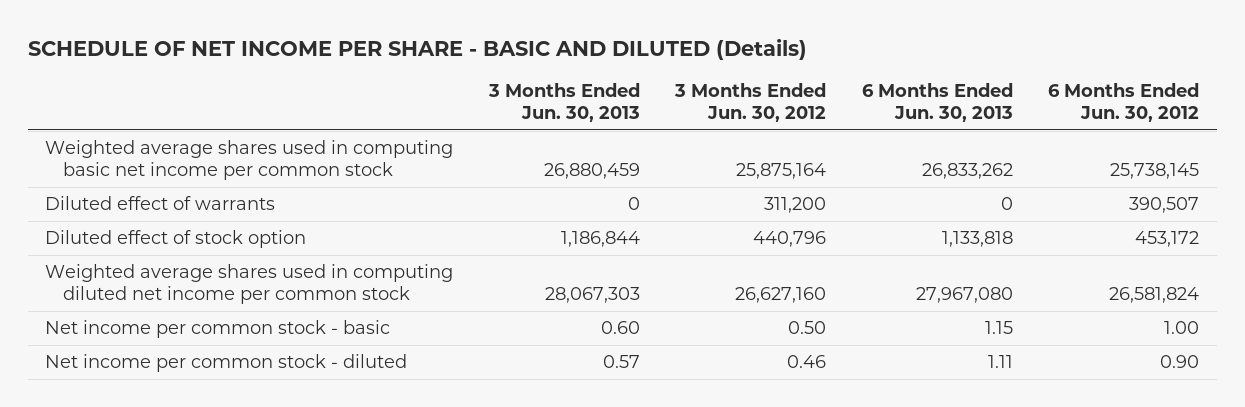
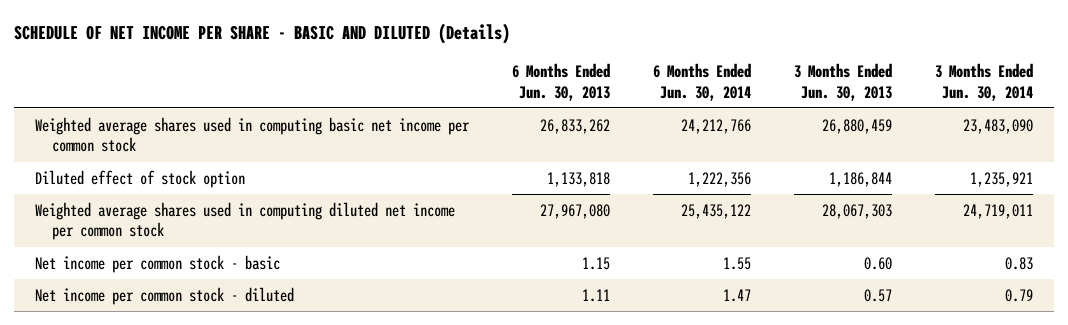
- | 3 Months Ended Jun. 30, 2013 | 3 Months Ended Jun. 30, 2012 | 6 Months Ended Jun. 30, 2013 | 6 Months Ended Jun. 30, 2012
+ | 6 Months Ended Jun. 30, 2013 | 6 Months Ended Jun. 30, 2014 | 3 Months Ended Jun. 30, 2013 | 3 Months Ended Jun. 30, 2014
- Diluted effect of warrants | 0 | 311,200 | 0 | 390,507

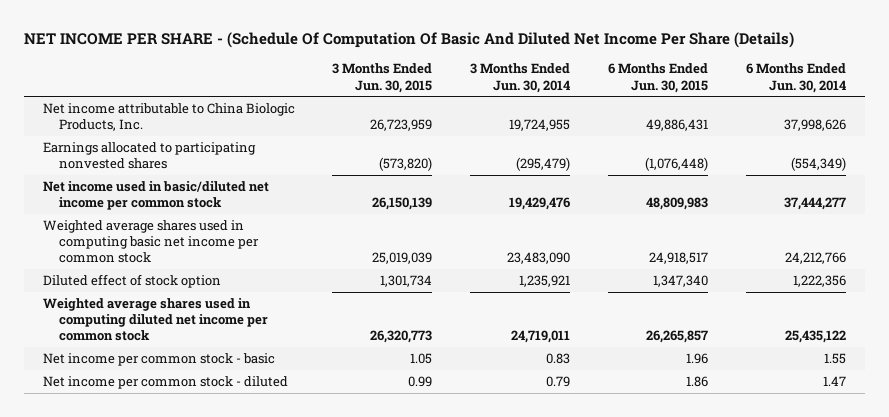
- SCHEDULE OF NET INCOME PER SHARE - BASIC AND DILUTED (Details)
+ NET INCOME PER SHARE - (Schedule Of Computation Of Basic And Diluted Net Income Per Share (Details)
- | 6 Months Ended Jun. 30, 2013 | 6 Months Ended Jun. 30, 2014 | 3 Months Ended Jun. 30, 2013 | 3 Months Ended Jun. 30, 2014
+ | 3 Months Ended Jun. 30, 2015 | 3 Months Ended Jun. 30, 2014 | 6 Months Ended Jun. 30, 2015 | 6 Months Ended Jun. 30, 2014
+ Net income attributable to China Biologic Products, Inc. | 26,723,959 | 19,724,955 | 49,886,431 | 37,998,626
+ Earnings allocated to participating nonvested shares | (573,820) | (295,479) | (1,076,448) | (554,349)
+ Net income used in basic/diluted net income per common stock | 26,150,139 | 19,429,476 | 48,809,983 | 37,444,277

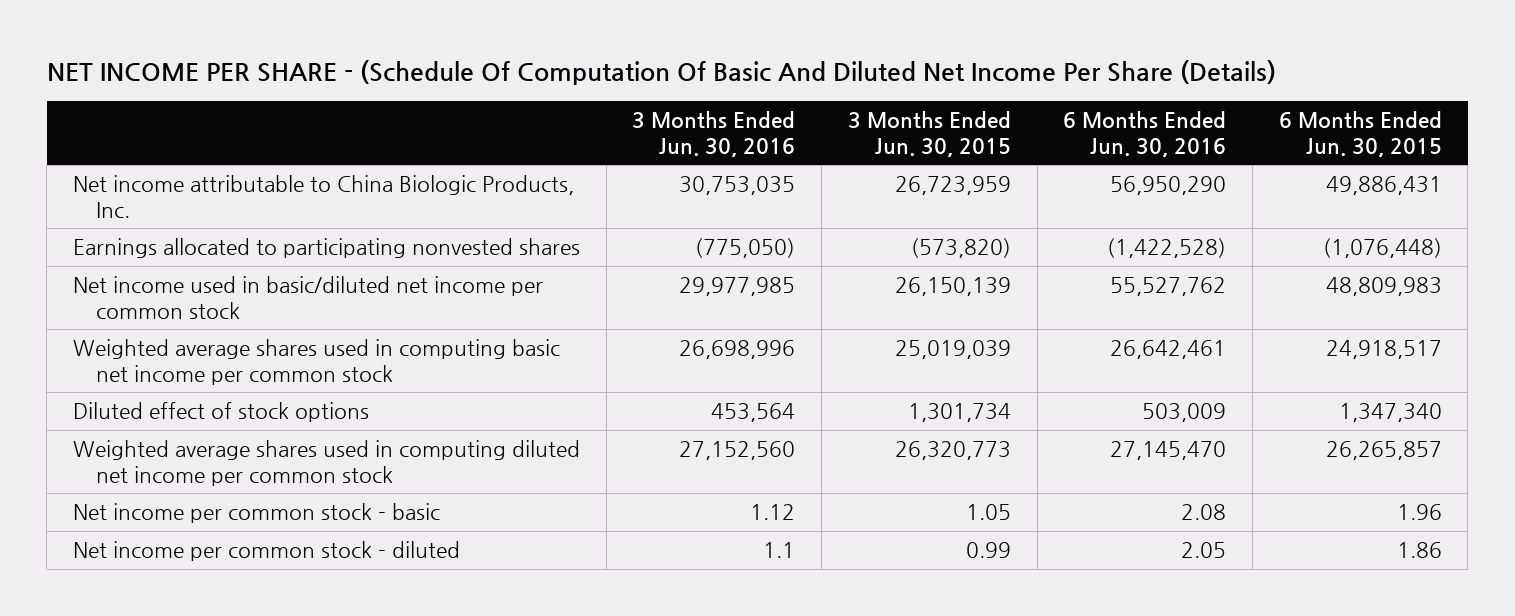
- | 3 Months Ended Jun. 30, 2015 | 3 Months Ended Jun. 30, 2014 | 6 Months Ended Jun. 30, 2015 | 6 Months Ended Jun. 30, 2014
+ | 3 Months Ended Jun. 30, 2016 | 3 Months Ended Jun. 30, 2015 | 6 Months Ended Jun. 30, 2016 | 6 Months Ended Jun. 30, 2015
- Diluted effect of stock option | 1,301,734 | 1,235,921 | 1,347,340 | 1,222,356
+ Diluted effect of stock options | 453,564 | 1,301,734 | 503,009 | 1,347,340

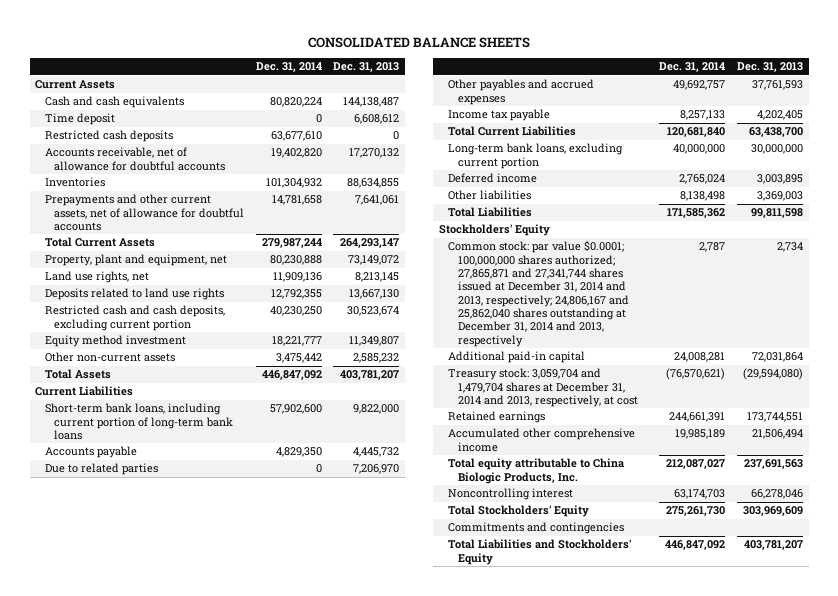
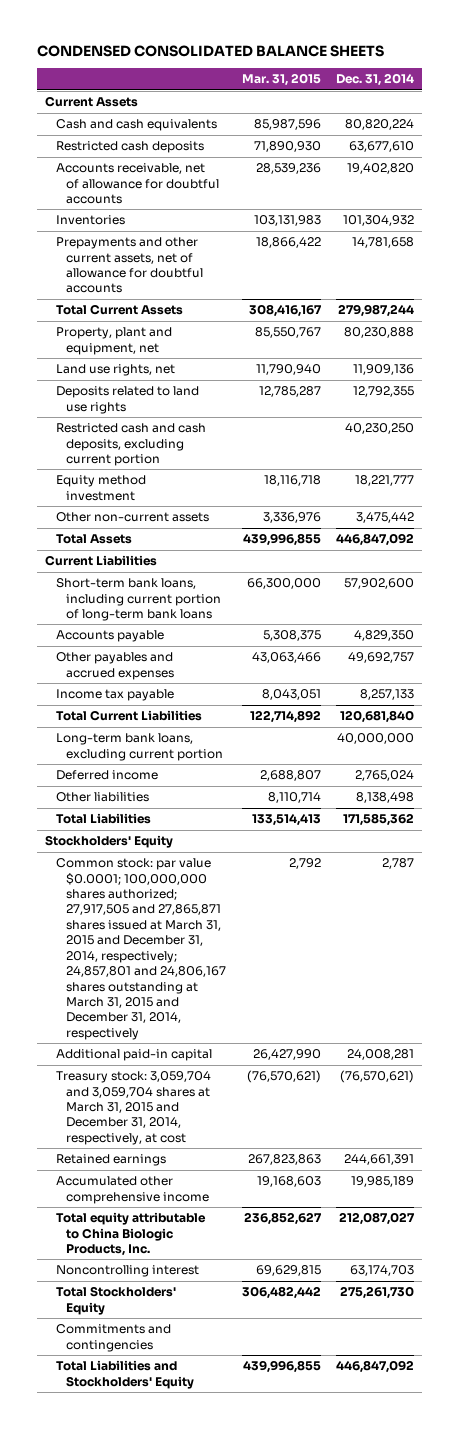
- CONSOLIDATED BALANCE SHEETS
+ CONDENSED CONSOLIDATED BALANCE SHEETS
- | Dec. 31, 2014 | Dec. 31, 2013
+ | Mar. 31, 2015 | Dec. 31, 2014
- Time deposit | 0 | 6,608,612
- Due to related parties | 0 | 7,206,970
- Common stock: par value $0.0001; 100,000,000 shares authorized; 27,865,871 and 27,341,744 shares issued at December 31, 2014 and 2013, respectively; 24,806,167 and 25,862,040 shares outstanding at December 31, 2014 and 2013, respectively | 2,787 | 2,734
+ Common stock: par value $0.0001; 100,000,000 shares authorized; 27,917,505 and 27,865,871 shares issued at March 31, 2015 and December 31, 2014, respectively; 24,857,801 and 24,806,167 shares outstanding at March 31, 2015 and December 31, 2014, respectively | 2,792 | 2,787
- Treasury stock: 3,059,704 and 1,479,704 shares at December 31, 2014 and 2013, respectively, at cost | (76,570,621) | (29,594,080)
+ Treasury stock: 3,059,704 and 3,059,704 shares at March 31, 2015 and December 31, 2014, respectively, at cost | (76,570,621) | (76,570,621)

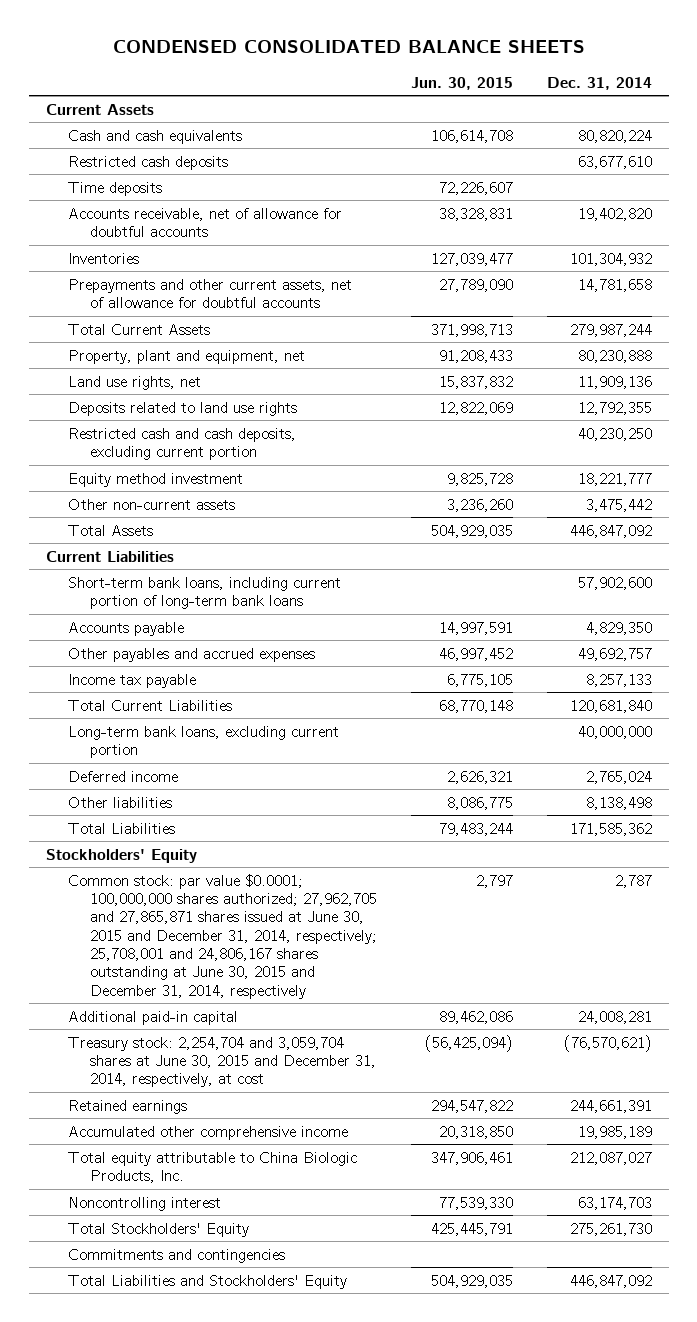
- | Mar. 31, 2015 | Dec. 31, 2014
+ | Jun. 30, 2015 | Dec. 31, 2014
+ Time deposits | 72,226,607 |
- Common stock: par value $0.0001; 100,000,000 shares authorized; 27,917,505 and 27,865,871 shares issued at March 31, 2015 and December 31, 2014, respectively; 24,857,801 and 24,806,167 shares outstanding at March 31, 2015 and December 31, 2014, respectively | 2,792 | 2,787
+ Common stock: par value $0.0001; 100,000,000 shares authorized; 27,962,705 and 27,865,871 shares issued at June 30, 2015 and December 31, 2014, respectively; 25,708,001 and 24,806,167 shares outstanding at June 30, 2015 and December 31, 2014, respectively | 2,797 | 2,787
- Treasury stock: 3,059,704 and 3,059,704 shares at March 31, 2015 and December 31, 2014, respectively, at cost | (76,570,621) | (76,570,621)
+ Treasury stock: 2,254,704 and 3,059,704 shares at June 30, 2015 and December 31, 2014, respectively, at cost | (56,425,094) | (76,570,621)

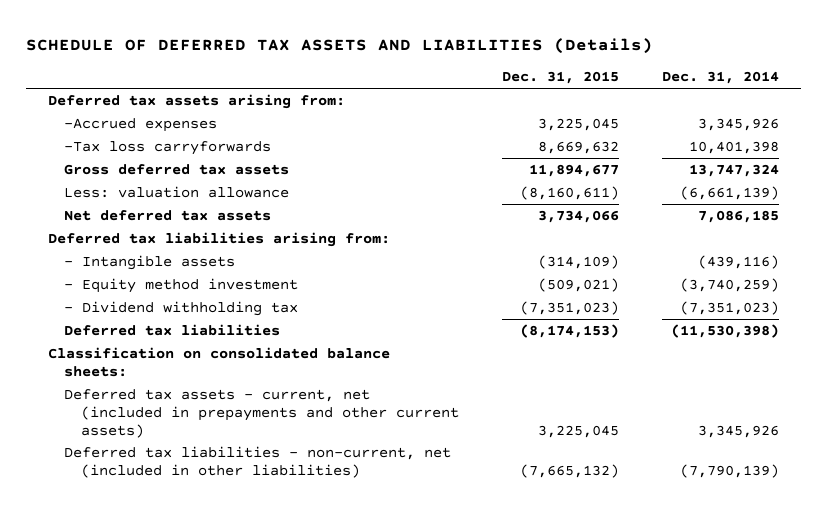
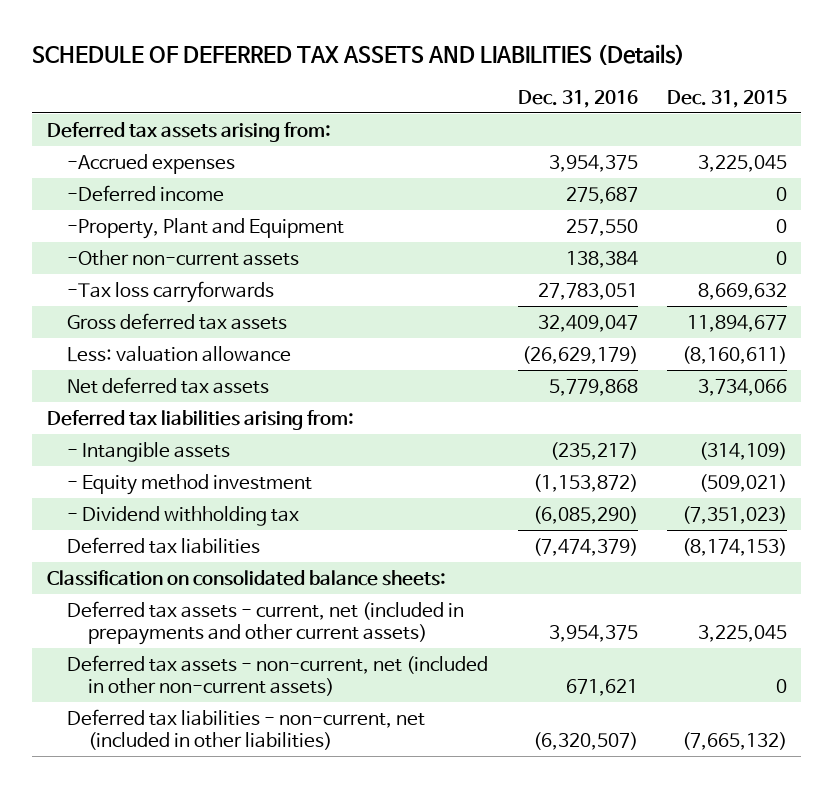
- | Dec. 31, 2015 | Dec. 31, 2014
+ | Dec. 31, 2016 | Dec. 31, 2015
+ -Deferred income | 275,687 | 0
+ -Property, Plant and Equipment | 257,550 | 0
+ -Other non-current assets | 138,384 | 0
+ Deferred tax assets - non-current, net (included in other non-current assets) | 671,621 | 0

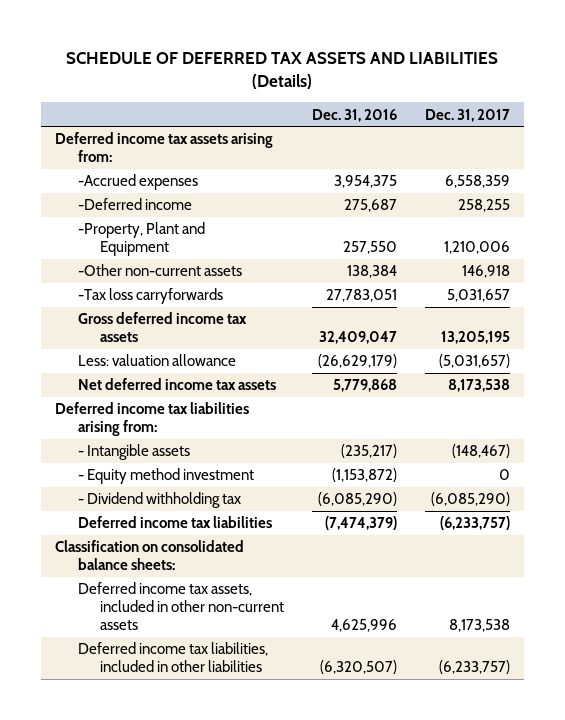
- | Dec. 31, 2016 | Dec. 31, 2015
+ | Dec. 31, 2016 | Dec. 31, 2017
- Deferred tax assets arising from:
+ Deferred income tax assets arising from:
- Gross deferred tax assets | 32,409,047 | 11,894,677
+ Gross deferred income tax assets | 32,409,047 | 13,205,195
- Net deferred tax assets | 5,779,868 | 3,734,066
- Deferred tax liabilities arising from:
+ Net deferred income tax assets | 5,779,868 | 8,173,538
+ Deferred income tax liabilities arising from:
- Deferred tax liabilities | (7,474,379) | (8,174,153)
+ Deferred income tax liabilities | (7,474,379) | (6,233,757)
- Deferred tax assets - current, net (included in prepayments and other current assets) | 3,954,375 | 3,225,045
- Deferred tax assets - non-current, net (included in other non-current assets) | 671,621 | 0
- Deferred tax liabilities - non-current, net (included in other liabilities) | (6,320,507) | (7,665,132)
+ Deferred income tax assets, included in other non-current assets | 4,625,996 | 8,173,538
+ Deferred income tax liabilities, included in other liabilities | (6,320,507) | (6,233,757)

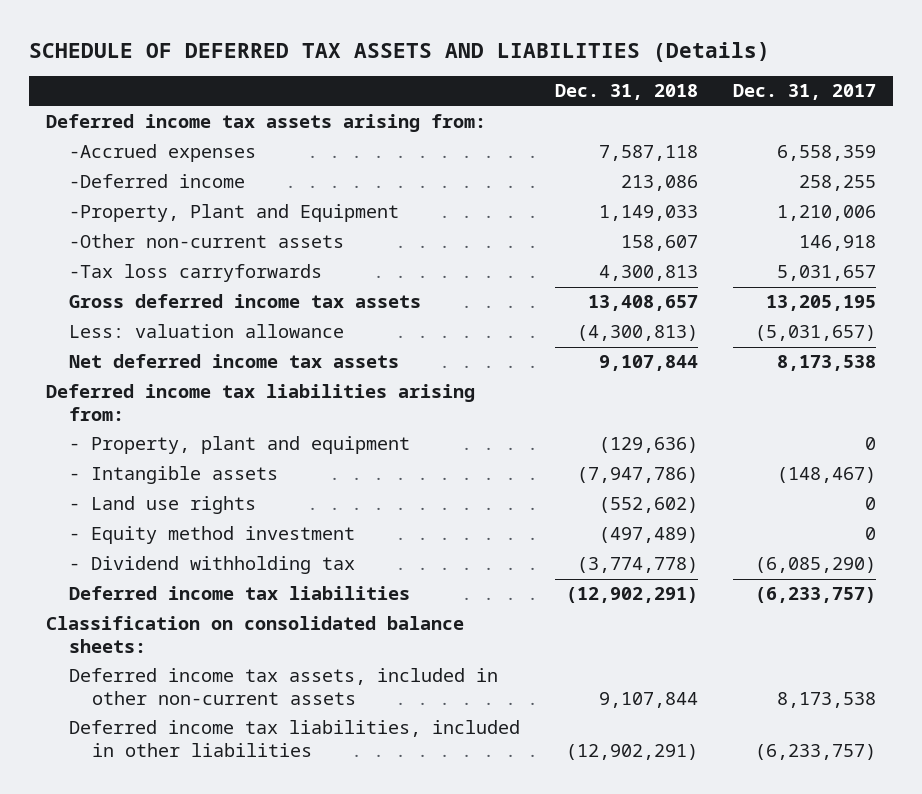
- | Dec. 31, 2016 | Dec. 31, 2017
+ | Dec. 31, 2018 | Dec. 31, 2017
+ - Property, plant and equipment | (129,636) | 0
+ - Land use rights | (552,602) | 0

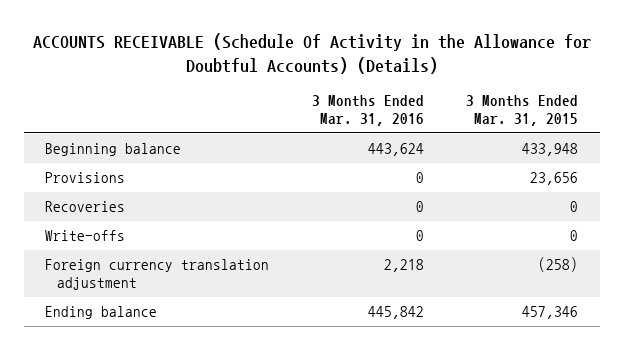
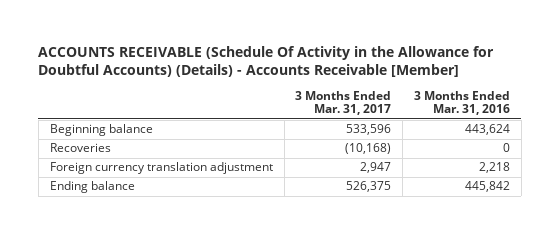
- ACCOUNTS RECEIVABLE (Schedule Of Activity in the Allowance for Doubtful Accounts) (Details)
+ ACCOUNTS RECEIVABLE (Schedule Of Activity in the Allowance for Doubtful Accounts) (Details) - Accounts Receivable [Member]
- | 3 Months Ended Mar. 31, 2016 | 3 Months Ended Mar. 31, 2015
+ | 3 Months Ended Mar. 31, 2017 | 3 Months Ended Mar. 31, 2016
- Provisions | 0 | 23,656
- Write-offs | 0 | 0

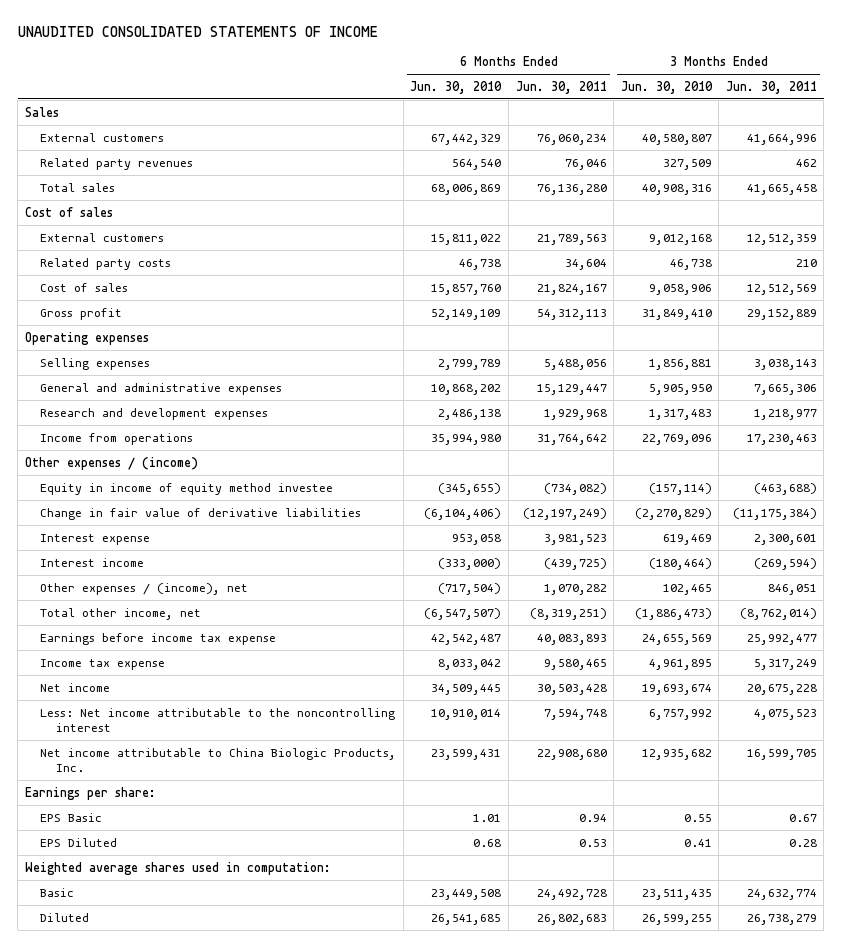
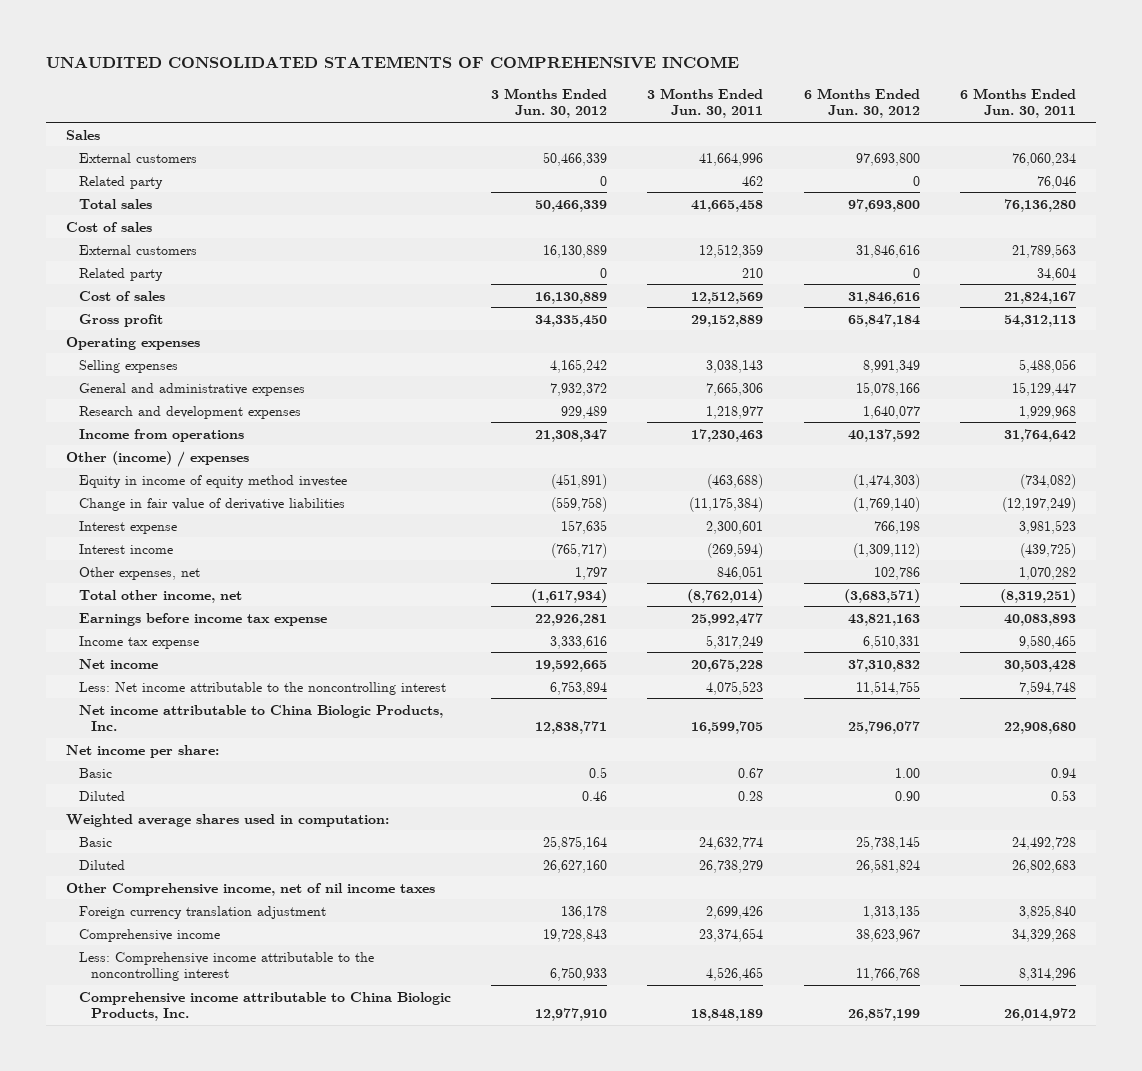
- UNAUDITED CONSOLIDATED STATEMENTS OF INCOME
+ UNAUDITED CONSOLIDATED STATEMENTS OF COMPREHENSIVE INCOME
- | 6 Months Ended Jun. 30, 2010 | 6 Months Ended Jun. 30, 2011 | 3 Months Ended Jun. 30, 2010 | 3 Months Ended Jun. 30, 2011
+ | 3 Months Ended Jun. 30, 2012 | 3 Months Ended Jun. 30, 2011 | 6 Months Ended Jun. 30, 2012 | 6 Months Ended Jun. 30, 2011
- Related party revenues | 564,540 | 76,046 | 327,509 | 462
+ Related party | 0 | 462 | 0 | 76,046
- Related party costs | 46,738 | 34,604 | 46,738 | 210
+ Related party | 0 | 210 | 0 | 34,604
- Other expenses / (income)
+ Other (income) / expenses
- Other expenses / (income), net | (717,504) | 1,070,282 | 102,465 | 846,051
+ Other expenses, net | 1,797 | 846,051 | 102,786 | 1,070,282
- Earnings per share:
- EPS Basic | 1.01 | 0.94 | 0.55 | 0.67
- EPS Diluted | 0.68 | 0.53 | 0.41 | 0.28
+ Net income per share:
+ Basic | 0.5 | 0.67 | 1.00 | 0.94
+ Diluted | 0.46 | 0.28 | 0.90 | 0.53
+ Other Comprehensive income, net of nil income taxes
+ Foreign currency translation adjustment | 136,178 | 2,699,426 | 1,313,135 | 3,825,840
+ Comprehensive income | 19,728,843 | 23,374,654 | 38,623,967 | 34,329,268
+ Less: Comprehensive income attributable to the noncontrolling interest | 6,750,933 | 4,526,465 | 11,766,768 | 8,314,296
+ Comprehensive income attributable to China Biologic Products, Inc. | 12,977,910 | 18,848,189 | 26,857,199 | 26,014,972

